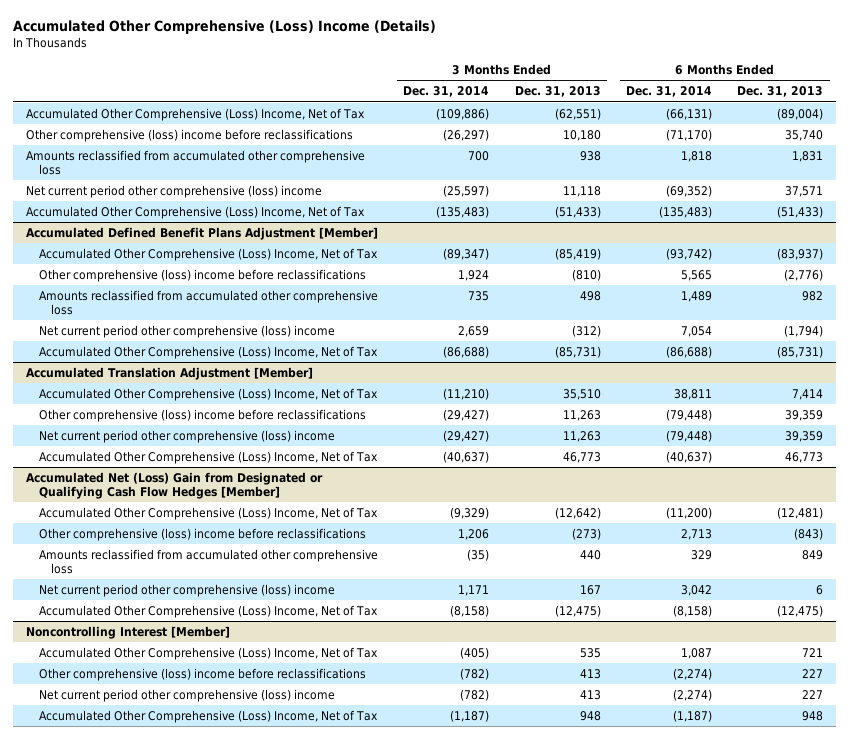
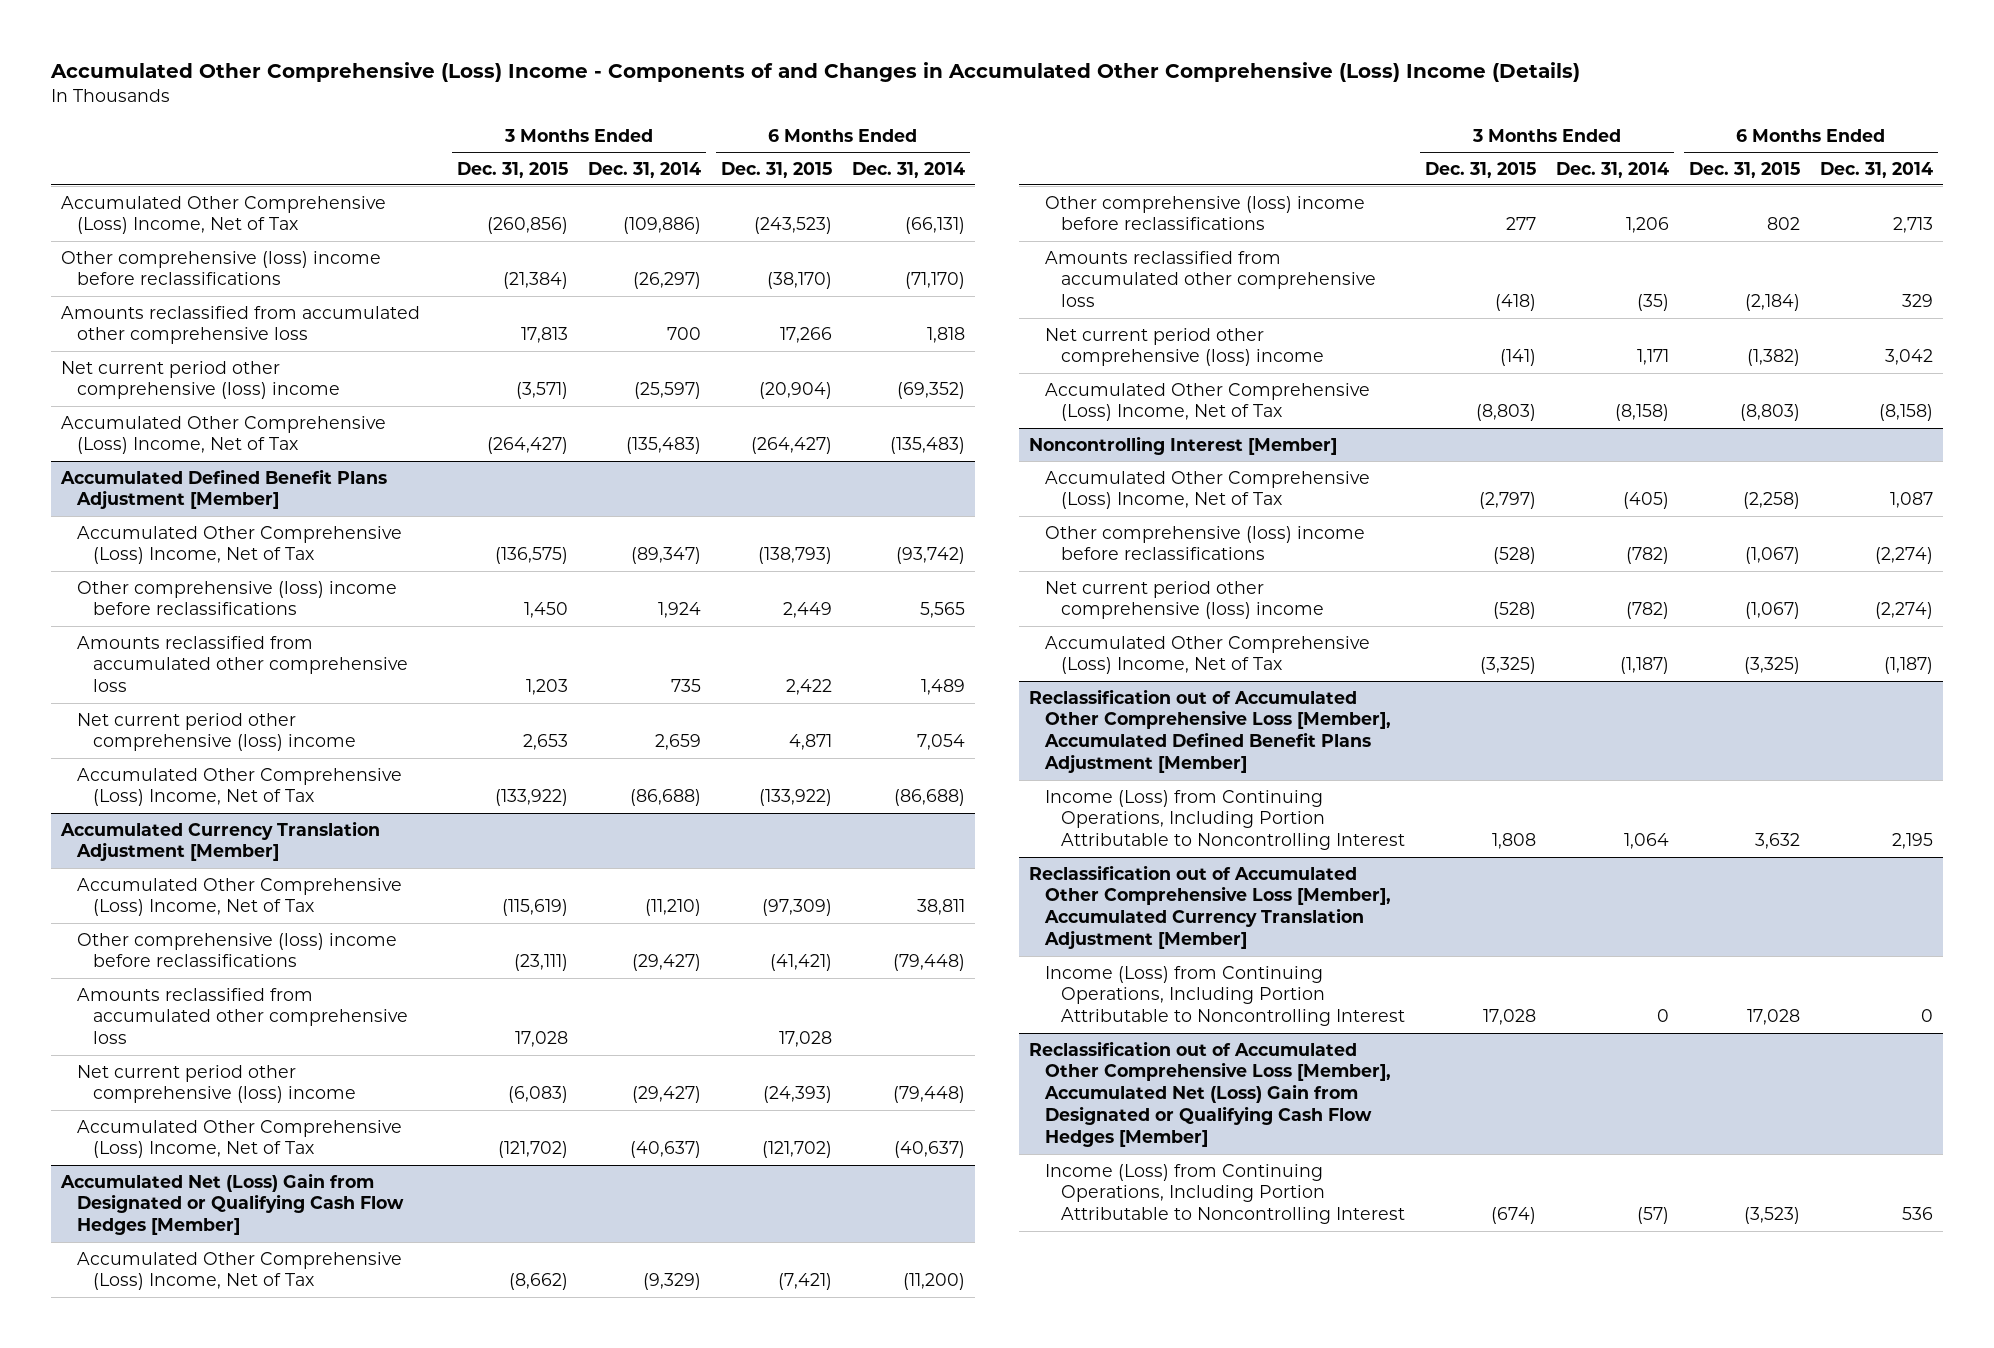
- Accumulated Other Comprehensive (Loss) Income (Details)
+ Accumulated Other Comprehensive (Loss) Income - Components of and Changes in Accumulated Other Comprehensive (Loss) Income (Details)
- | 3 Months Ended Dec. 31, 2014 | 3 Months Ended Dec. 31, 2013 | 6 Months Ended Dec. 31, 2014 | 6 Months Ended Dec. 31, 2013
+ | 3 Months Ended Dec. 31, 2015 | 3 Months Ended Dec. 31, 2014 | 6 Months Ended Dec. 31, 2015 | 6 Months Ended Dec. 31, 2014
- Accumulated Translation Adjustment [Member]
+ Accumulated Currency Translation Adjustment [Member]
+ Amounts reclassified from accumulated other comprehensive loss | 17,028 | | 17,028 |
+ Reclassification out of Accumulated Other Comprehensive Loss [Member], Accumulated Defined Benefit Plans Adjustment [Member]
+ Income (Loss) from Continuing Operations, Including Portion Attributable to Noncontrolling Interest | 1,808 | 1,064 | 3,632 | 2,195
+ Reclassification out of Accumulated Other Comprehensive Loss [Member], Accumulated Currency Translation Adjustment [Member]
+ Income (Loss) from Continuing Operations, Including Portion Attributable to Noncontrolling Interest | 17,028 | 0 | 17,028 | 0
+ Reclassification out of Accumulated Other Comprehensive Loss [Member], Accumulated Net (Loss) Gain from Designated or Qualifying Cash Flow Hedges [Member]
+ Income (Loss) from Continuing Operations, Including Portion Attributable to Noncontrolling Interest | (674) | (57) | (3,523) | 536

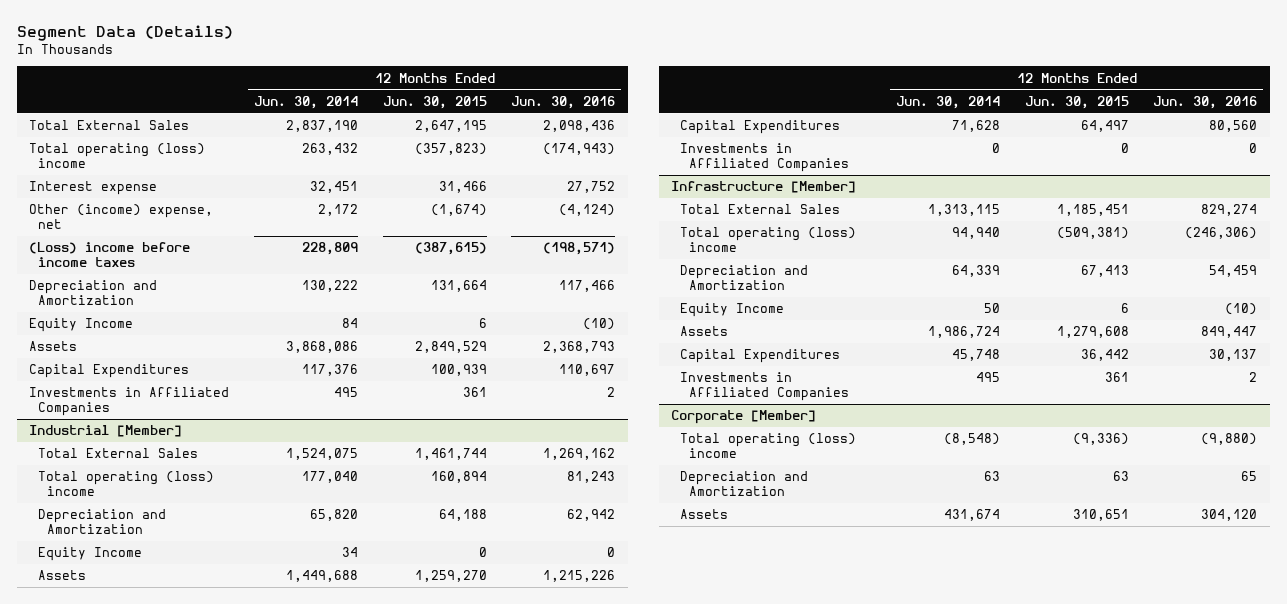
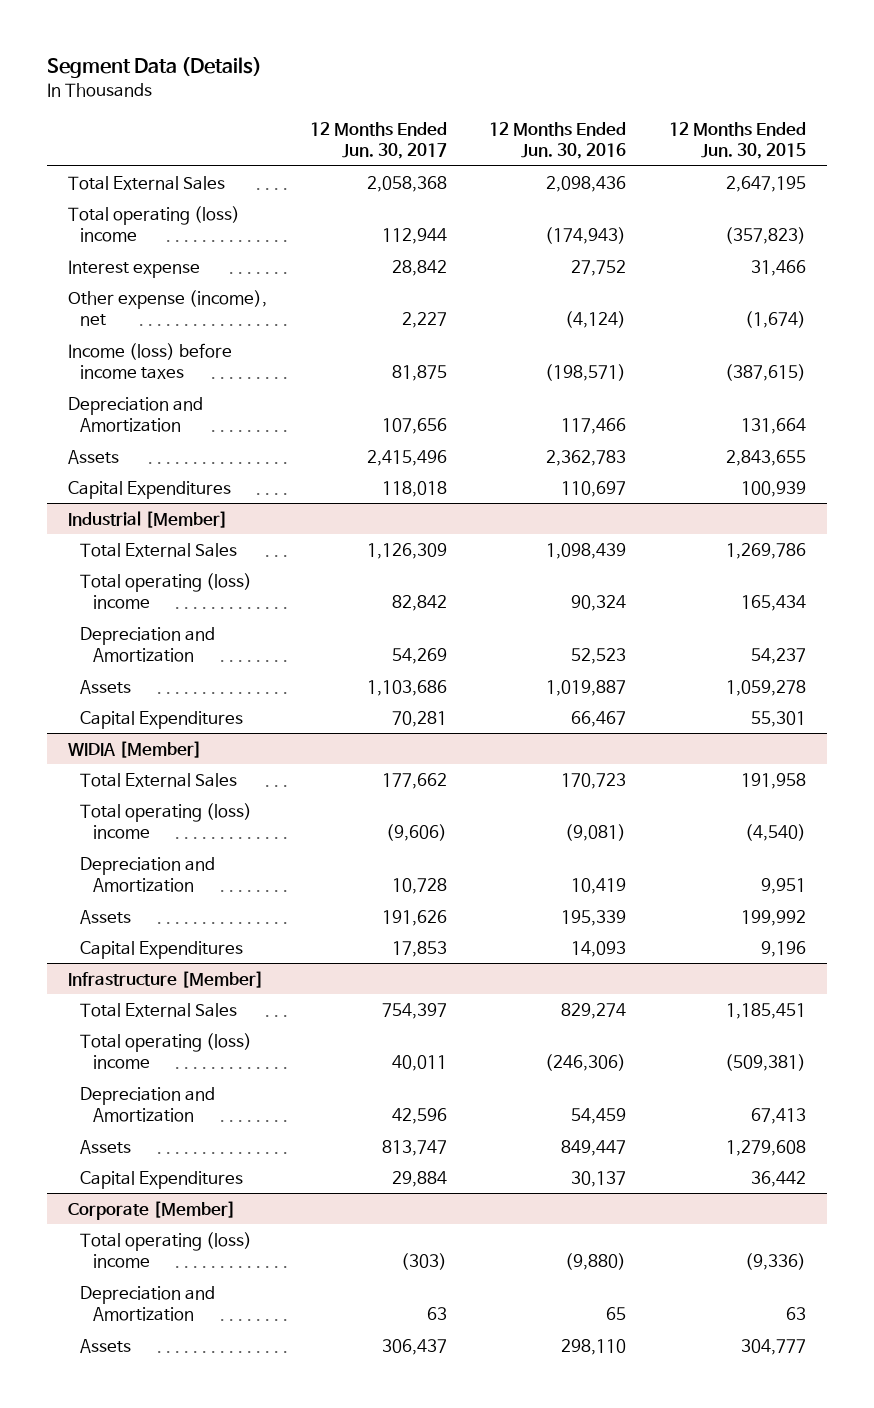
- | 12 Months Ended Jun. 30, 2014 | 12 Months Ended Jun. 30, 2015 | 12 Months Ended Jun. 30, 2016
+ | 12 Months Ended Jun. 30, 2017 | 12 Months Ended Jun. 30, 2016 | 12 Months Ended Jun. 30, 2015
- Other (income) expense, net | 2,172 | (1,674) | (4,124)
- (Loss) income before income taxes | 228,809 | (387,615) | (198,571)
+ Other expense (income), net | 2,227 | (4,124) | (1,674)
+ Income (loss) before income taxes | 81,875 | (198,571) | (387,615)
- Equity Income | 84 | 6 | (10)
- Assets | 3,868,086 | 2,849,529 | 2,368,793
+ Assets | 2,415,496 | 2,362,783 | 2,843,655
- Investments in Affiliated Companies | 495 | 361 | 2
@ Industrial [Member]
- Total External Sales | 1,524,075 | 1,461,744 | 1,269,162
- Total operating (loss) income | 177,040 | 160,894 | 81,243
- Depreciation and Amortization | 65,820 | 64,188 | 62,942
- Equity Income | 34 | 0 | 0
- Assets | 1,449,688 | 1,259,270 | 1,215,226
- Capital Expenditures | 71,628 | 64,497 | 80,560
- Investments in Affiliated Companies | 0 | 0 | 0
+ Total External Sales | 1,126,309 | 1,098,439 | 1,269,786
+ Total operating (loss) income | 82,842 | 90,324 | 165,434
+ Depreciation and Amortization | 54,269 | 52,523 | 54,237
+ Assets | 1,103,686 | 1,019,887 | 1,059,278
+ Capital Expenditures | 70,281 | 66,467 | 55,301
+ WIDIA [Member]
+ Total External Sales | 177,662 | 170,723 | 191,958
+ Total operating (loss) income | (9,606) | (9,081) | (4,540)
+ Depreciation and Amortization | 10,728 | 10,419 | 9,951
+ Assets | 191,626 | 195,339 | 199,992
+ Capital Expenditures | 17,853 | 14,093 | 9,196
@ Infrastructure [Member]
- Equity Income | 50 | 6 | (10)
- Investments in Affiliated Companies | 495 | 361 | 2
@ Corporate [Member]
- Assets | 431,674 | 310,651 | 304,120
+ Assets | 306,437 | 298,110 | 304,777

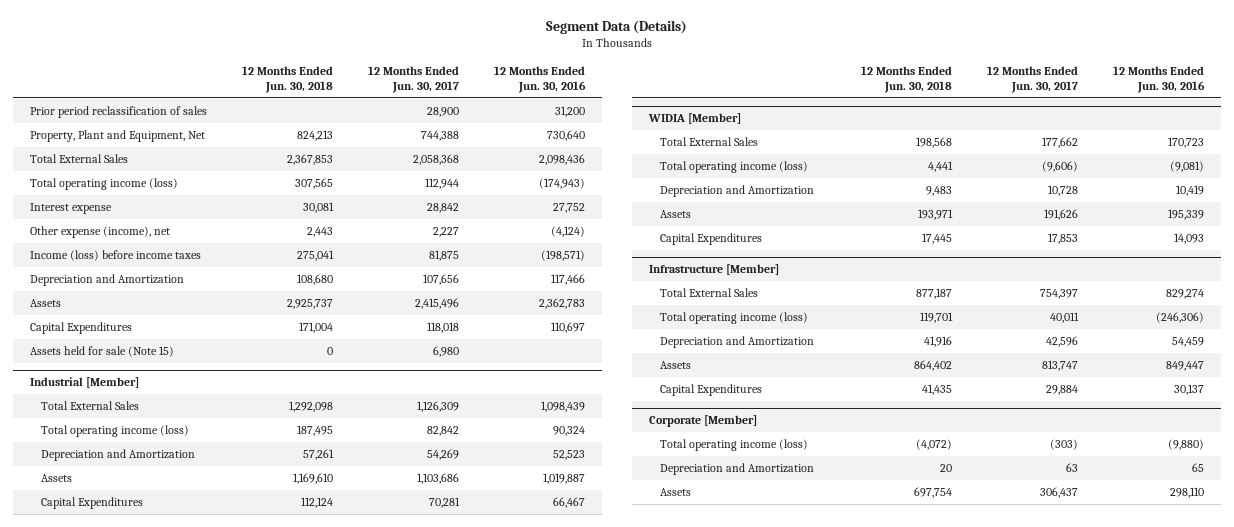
- | 12 Months Ended Jun. 30, 2017 | 12 Months Ended Jun. 30, 2016 | 12 Months Ended Jun. 30, 2015
+ | 12 Months Ended Jun. 30, 2018 | 12 Months Ended Jun. 30, 2017 | 12 Months Ended Jun. 30, 2016
+ Prior period reclassification of sales | | 28,900 | 31,200
+ Property, Plant and Equipment, Net | 824,213 | 744,388 | 730,640
- Total operating (loss) income | 112,944 | (174,943) | (357,823)
+ Total operating income (loss) | 307,565 | 112,944 | (174,943)
+ Assets held for sale (Note 15) | 0 | 6,980 |
@ Industrial [Member]
- Total operating (loss) income | 82,842 | 90,324 | 165,434
+ Total operating income (loss) | 187,495 | 82,842 | 90,324
@ WIDIA [Member]
- Total operating (loss) income | (9,606) | (9,081) | (4,540)
+ Total operating income (loss) | 4,441 | (9,606) | (9,081)
@ Infrastructure [Member]
- Total operating (loss) income | 40,011 | (246,306) | (509,381)
+ Total operating income (loss) | 119,701 | 40,011 | (246,306)
@ Corporate [Member]
- Total operating (loss) income | (303) | (9,880) | (9,336)
+ Total operating income (loss) | (4,072) | (303) | (9,880)

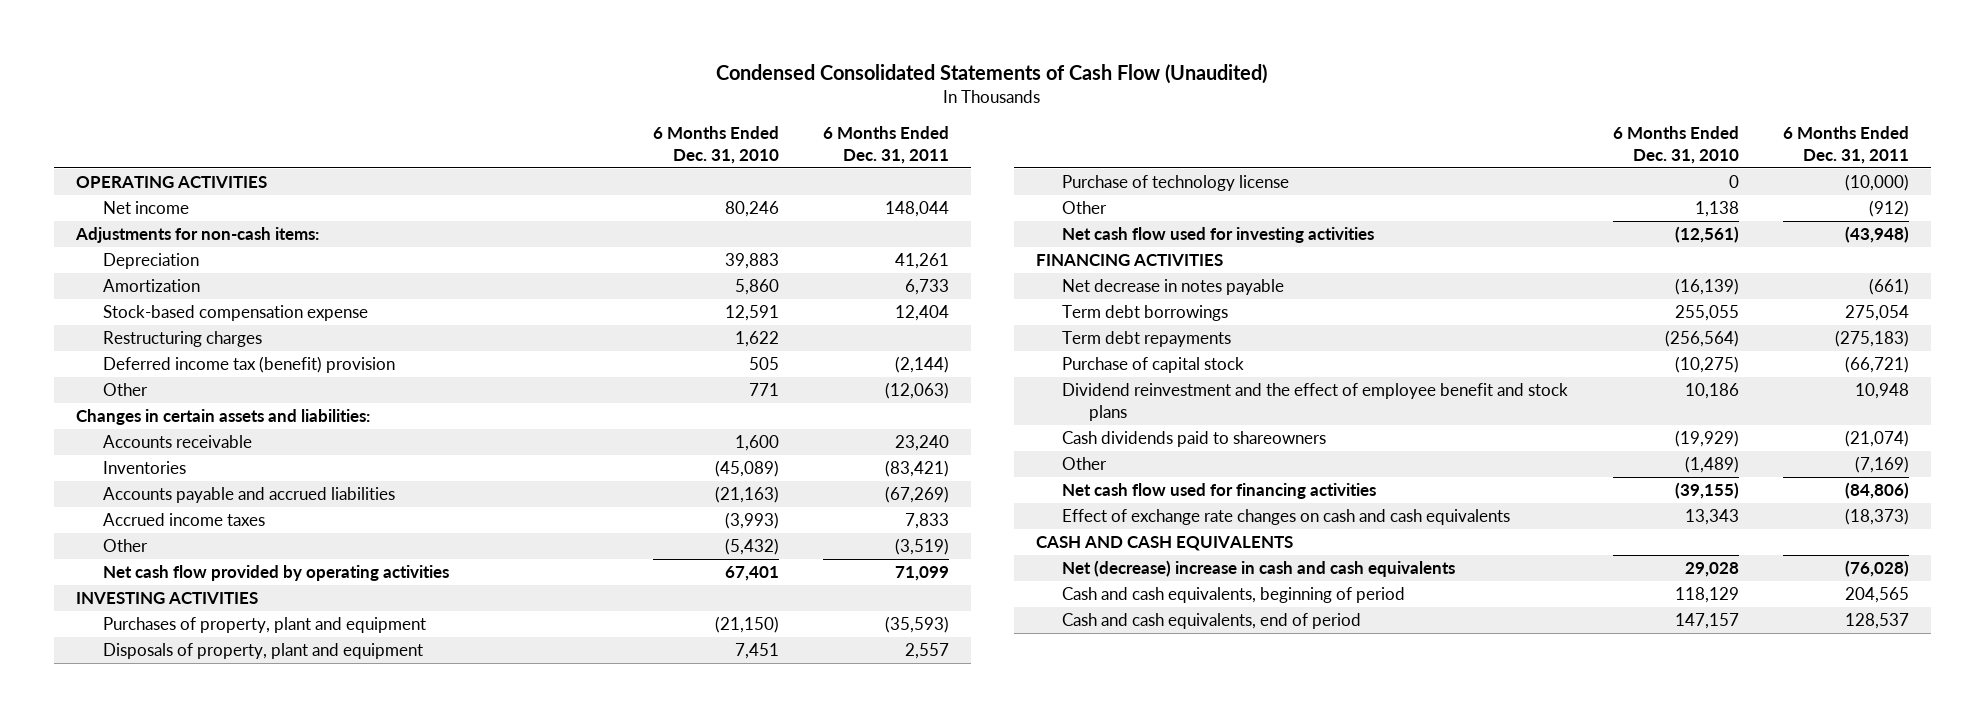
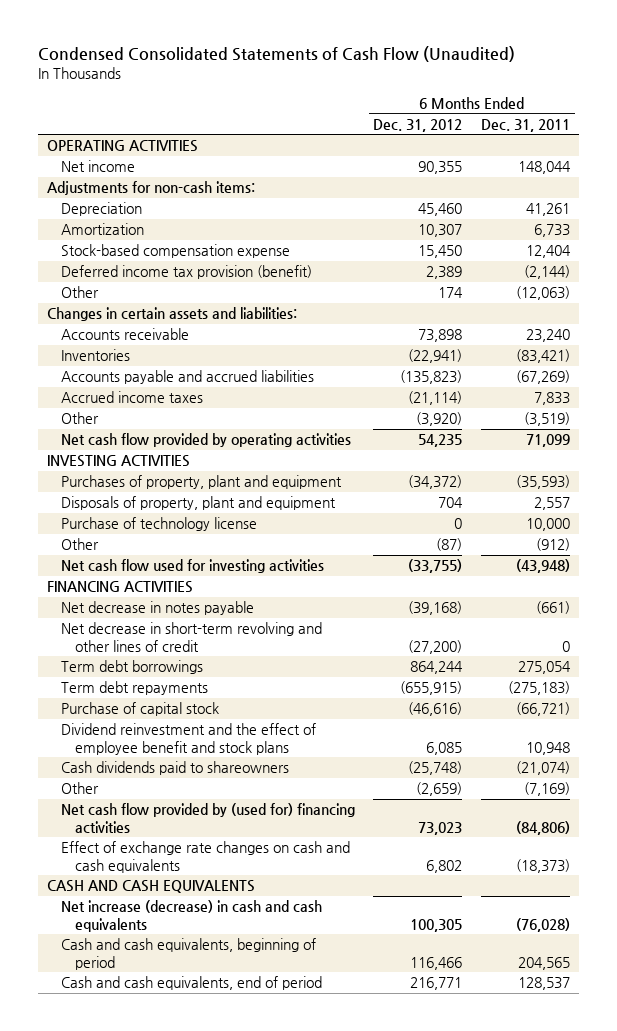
- | 6 Months Ended Dec. 31, 2010 | 6 Months Ended Dec. 31, 2011
+ | 6 Months Ended Dec. 31, 2012 | 6 Months Ended Dec. 31, 2011
- Restructuring charges | 1,622 |
- Deferred income tax (benefit) provision | 505 | (2,144)
+ Deferred income tax provision (benefit) | 2,389 | (2,144)
- Purchase of technology license | 0 | (10,000)
+ Purchase of technology license | 0 | 10,000
+ Net decrease in short-term revolving and other lines of credit | (27,200) | 0
- Net cash flow used for financing activities | (39,155) | (84,806)
+ Net cash flow provided by (used for) financing activities | 73,023 | (84,806)
- Net (decrease) increase in cash and cash equivalents | 29,028 | (76,028)
+ Net increase (decrease) in cash and cash equivalents | 100,305 | (76,028)

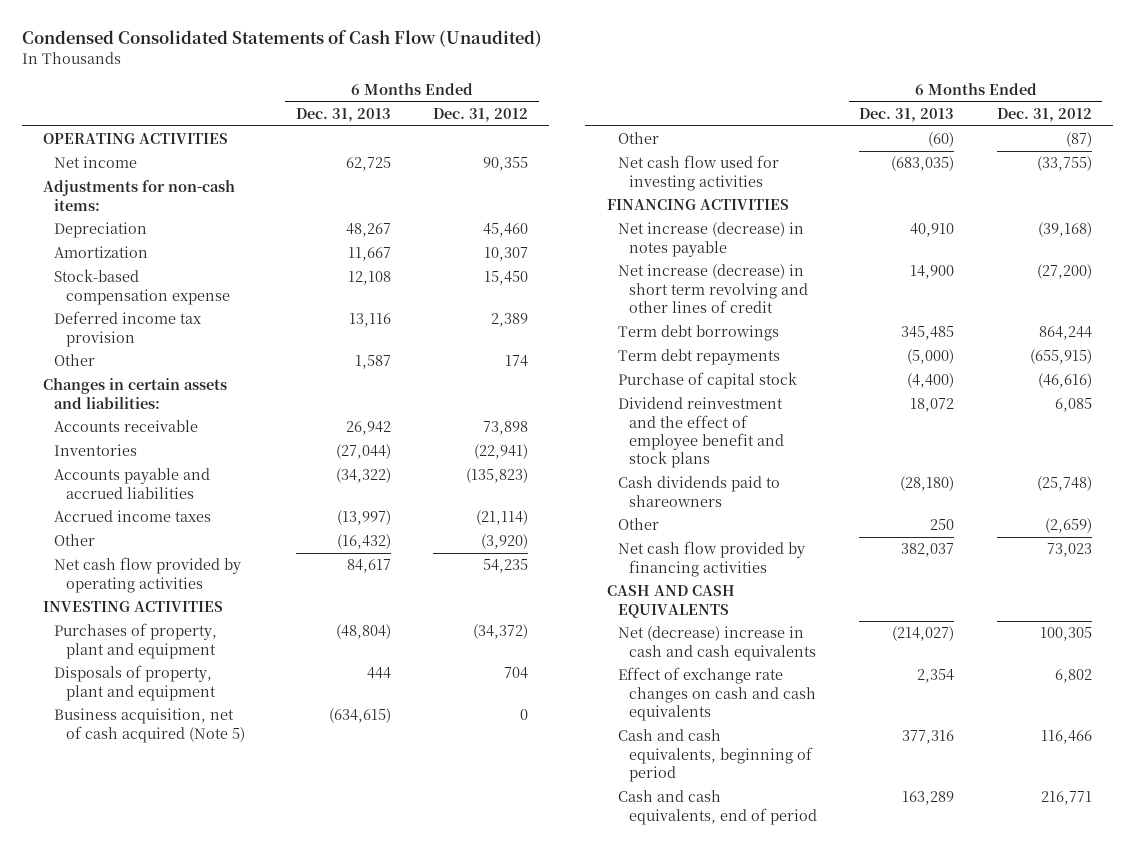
- | 6 Months Ended Dec. 31, 2012 | 6 Months Ended Dec. 31, 2011
+ | 6 Months Ended Dec. 31, 2013 | 6 Months Ended Dec. 31, 2012
- Deferred income tax provision (benefit) | 2,389 | (2,144)
+ Deferred income tax provision | 13,116 | 2,389
- Purchase of technology license | 0 | 10,000
+ Business acquisition, net of cash acquired (Note 5) | (634,615) | 0
- Net decrease in notes payable | (39,168) | (661)
- Net decrease in short-term revolving and other lines of credit | (27,200) | 0
+ Net increase (decrease) in notes payable | 40,910 | (39,168)
+ Net increase (decrease) in short term revolving and other lines of credit | 14,900 | (27,200)
- Net cash flow provided by (used for) financing activities | 73,023 | (84,806)
+ Net cash flow provided by financing activities | 382,037 | 73,023
- Net increase (decrease) in cash and cash equivalents | 100,305 | (76,028)
+ Net (decrease) increase in cash and cash equivalents | (214,027) | 100,305
moved down: Effect of exchange rate changes on cash and cash equivalents | 2,354 | 6,802

